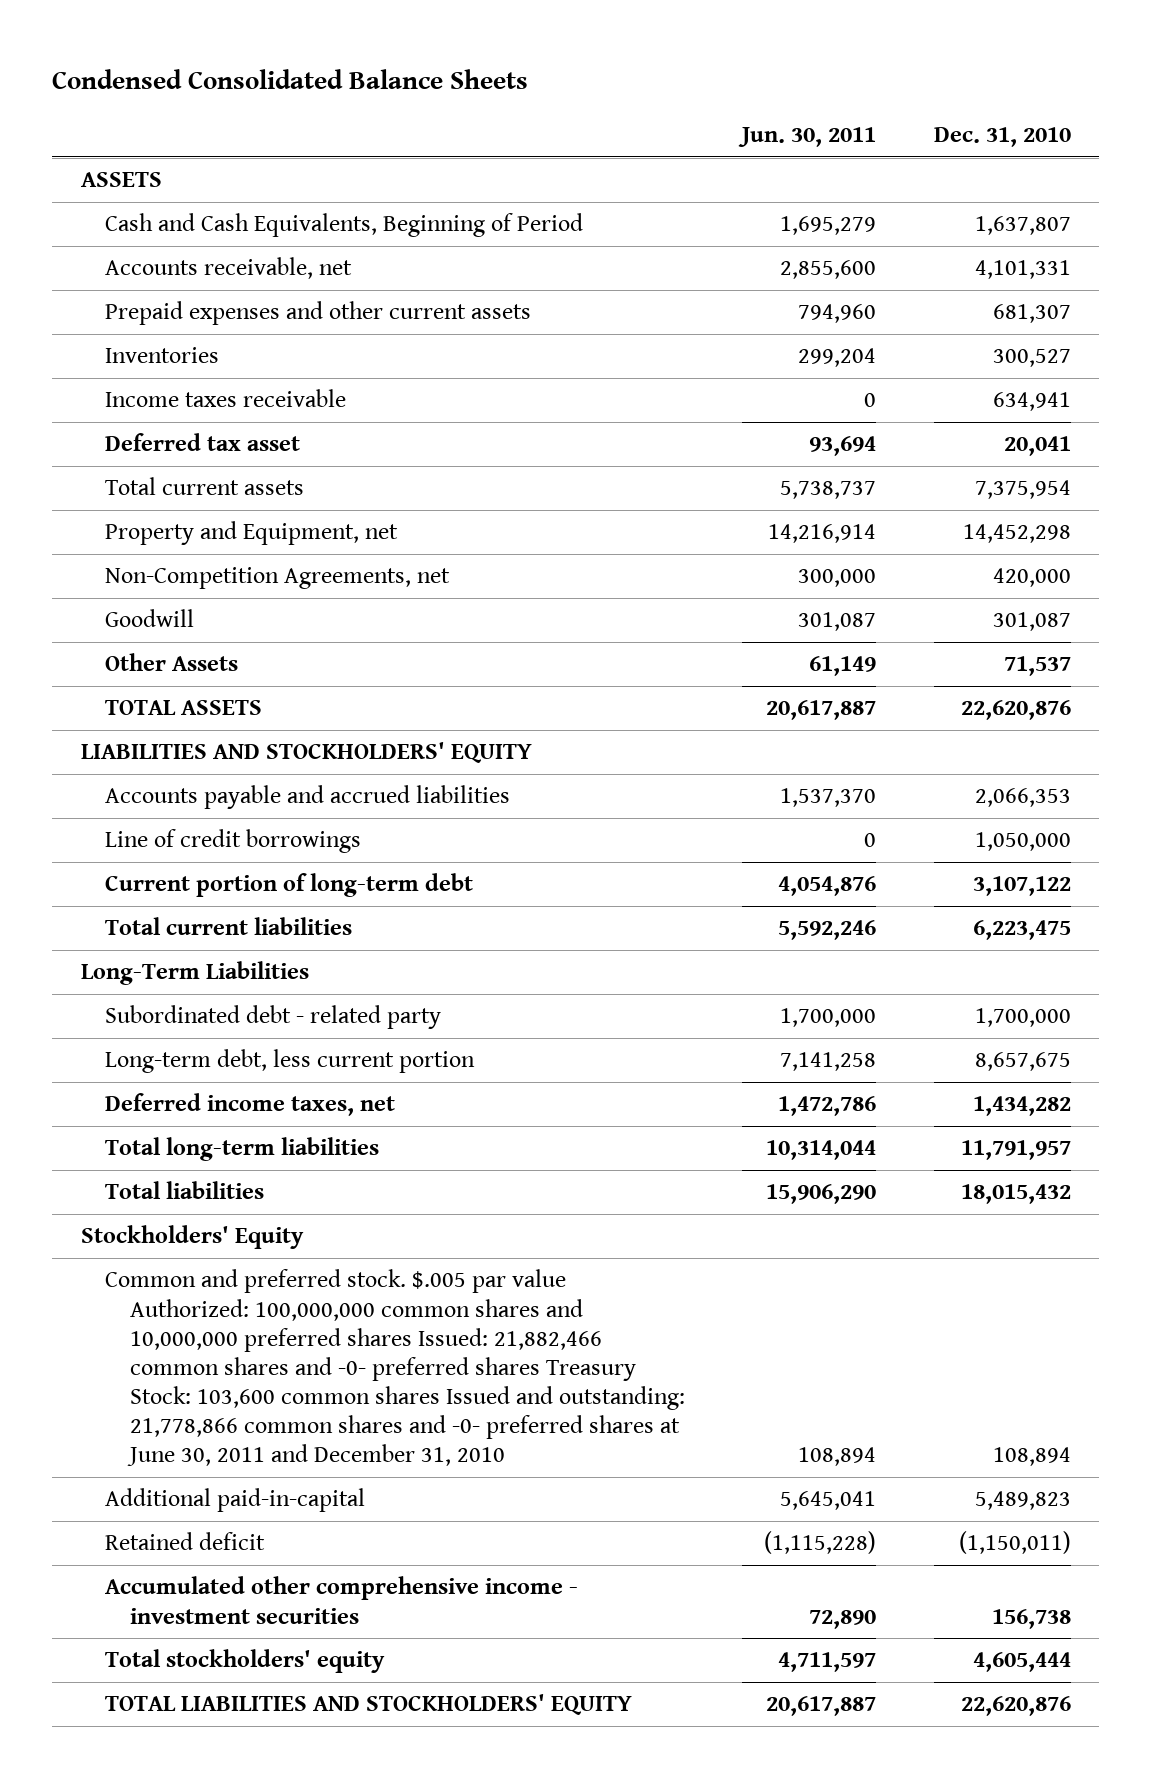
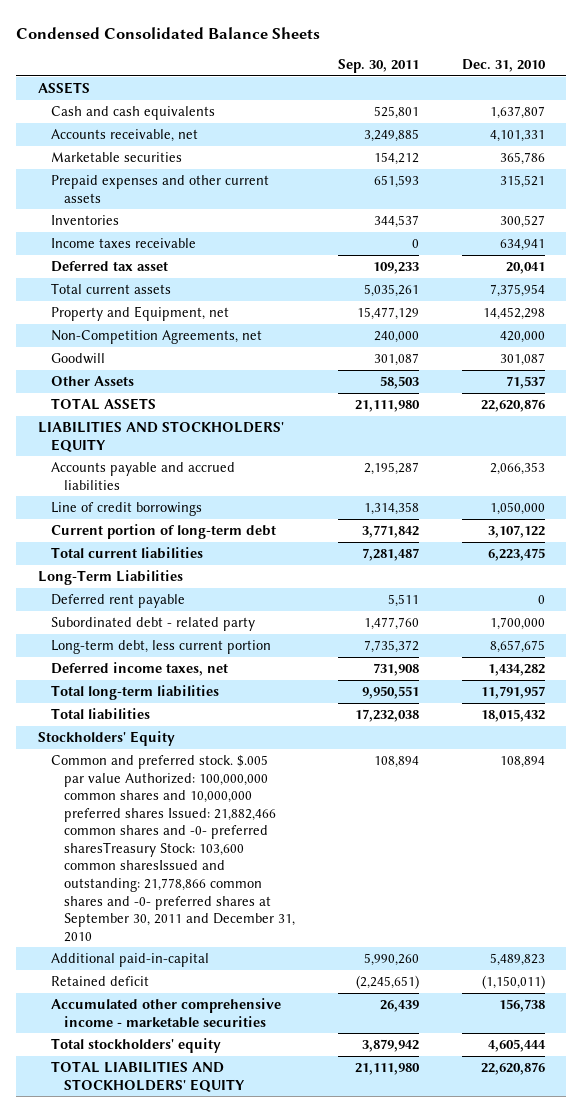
- | Jun. 30, 2011 | Dec. 31, 2010
+ | Sep. 30, 2011 | Dec. 31, 2010
- Cash and Cash Equivalents, Beginning of Period | 1,695,279 | 1,637,807
+ Cash and cash equivalents | 525,801 | 1,637,807
- Prepaid expenses and other current assets | 794,960 | 681,307
+ Marketable securities | 154,212 | 365,786
+ Prepaid expenses and other current assets | 651,593 | 315,521
+ Deferred rent payable | 5,511 | 0
- Common and preferred stock. $.005 par value Authorized: 100,000,000 common shares and 10,000,000 preferred shares Issued: 21,882,466 common shares and -0- preferred shares Treasury Stock: 103,600 common shares Issued and outstanding: 21,778,866 common shares and -0- preferred shares at June 30, 2011 and December 31, 2010 | 108,894 | 108,894
+ Common and preferred stock. $.005 par value Authorized: 100,000,000 common shares and 10,000,000 preferred shares Issued: 21,882,466 common shares and -0- preferred sharesTreasury Stock: 103,600 common sharesIssued and outstanding: 21,778,866 common shares and -0- preferred shares at September 30, 2011 and December 31, 2010 | 108,894 | 108,894
- Accumulated other comprehensive income - investment securities | 72,890 | 156,738
+ Accumulated other comprehensive income - marketable securities | 26,439 | 156,738

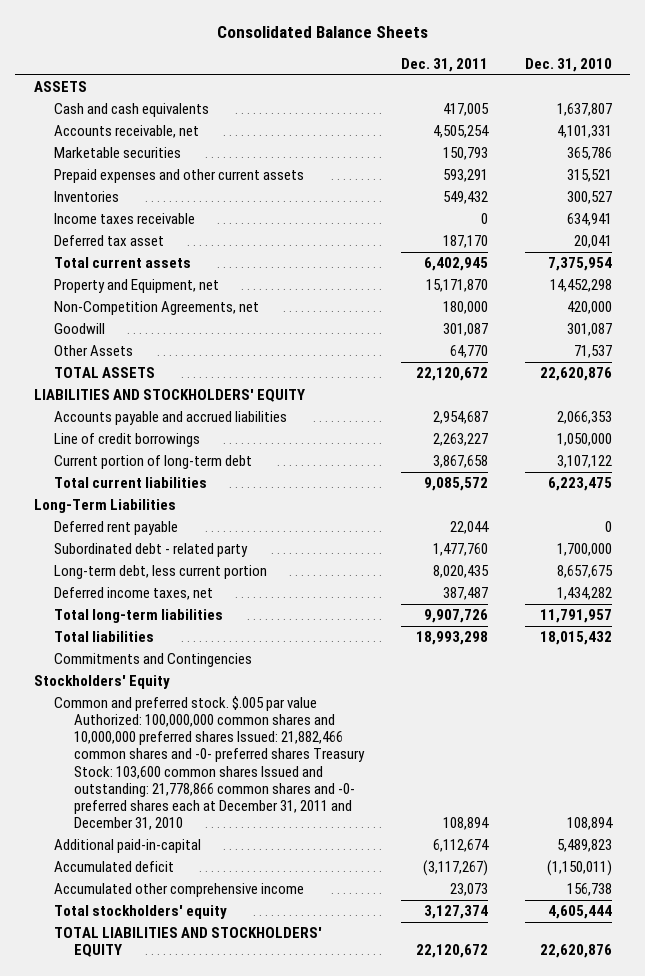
- Condensed Consolidated Balance Sheets
+ Consolidated Balance Sheets
- | Sep. 30, 2011 | Dec. 31, 2010
+ | Dec. 31, 2011 | Dec. 31, 2010
+ Commitments and Contingencies
- Common and preferred stock. $.005 par value Authorized: 100,000,000 common shares and 10,000,000 preferred shares Issued: 21,882,466 common shares and -0- preferred sharesTreasury Stock: 103,600 common sharesIssued and outstanding: 21,778,866 common shares and -0- preferred shares at September 30, 2011 and December 31, 2010 | 108,894 | 108,894
+ Common and preferred stock. $.005 par value Authorized: 100,000,000 common shares and 10,000,000 preferred shares Issued: 21,882,466 common shares and -0- preferred shares Treasury Stock: 103,600 common shares Issued and outstanding: 21,778,866 common shares and -0- preferred shares each at December 31, 2011 and December 31, 2010 | 108,894 | 108,894
- Retained deficit | (2,245,651) | (1,150,011)
- Accumulated other comprehensive income - marketable securities | 26,439 | 156,738
+ Accumulated deficit | (3,117,267) | (1,150,011)
+ Accumulated other comprehensive income | 23,073 | 156,738

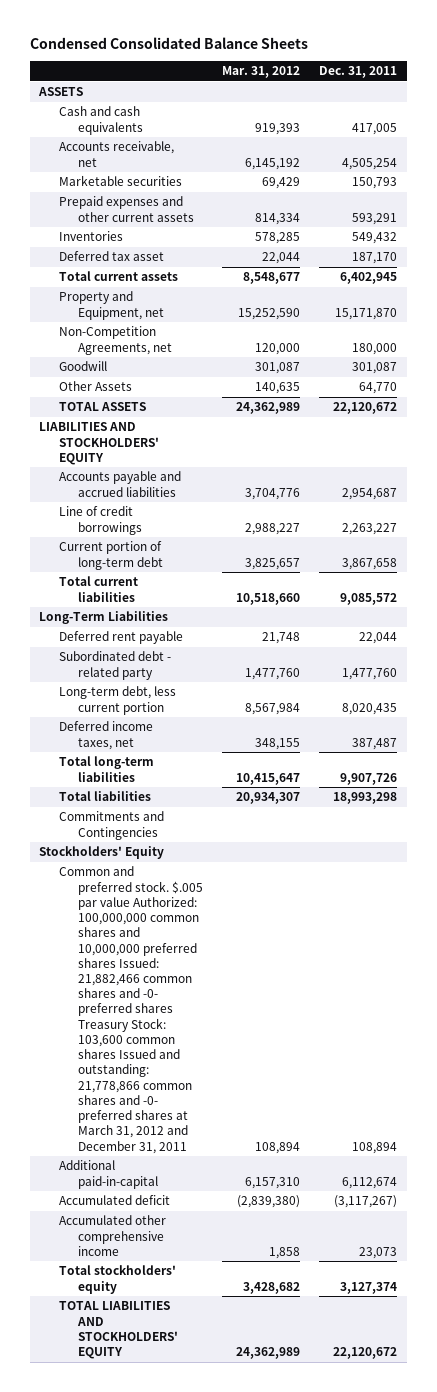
- Consolidated Balance Sheets
+ Condensed Consolidated Balance Sheets
- | Dec. 31, 2011 | Dec. 31, 2010
+ | Mar. 31, 2012 | Dec. 31, 2011
- Income taxes receivable | 0 | 634,941
- Common and preferred stock. $.005 par value Authorized: 100,000,000 common shares and 10,000,000 preferred shares Issued: 21,882,466 common shares and -0- preferred shares Treasury Stock: 103,600 common shares Issued and outstanding: 21,778,866 common shares and -0- preferred shares each at December 31, 2011 and December 31, 2010 | 108,894 | 108,894
+ Common and preferred stock. $.005 par value Authorized: 100,000,000 common shares and 10,000,000 preferred shares Issued: 21,882,466 common shares and -0- preferred shares Treasury Stock: 103,600 common shares Issued and outstanding: 21,778,866 common shares and -0- preferred shares at March 31, 2012 and December 31, 2011 | 108,894 | 108,894

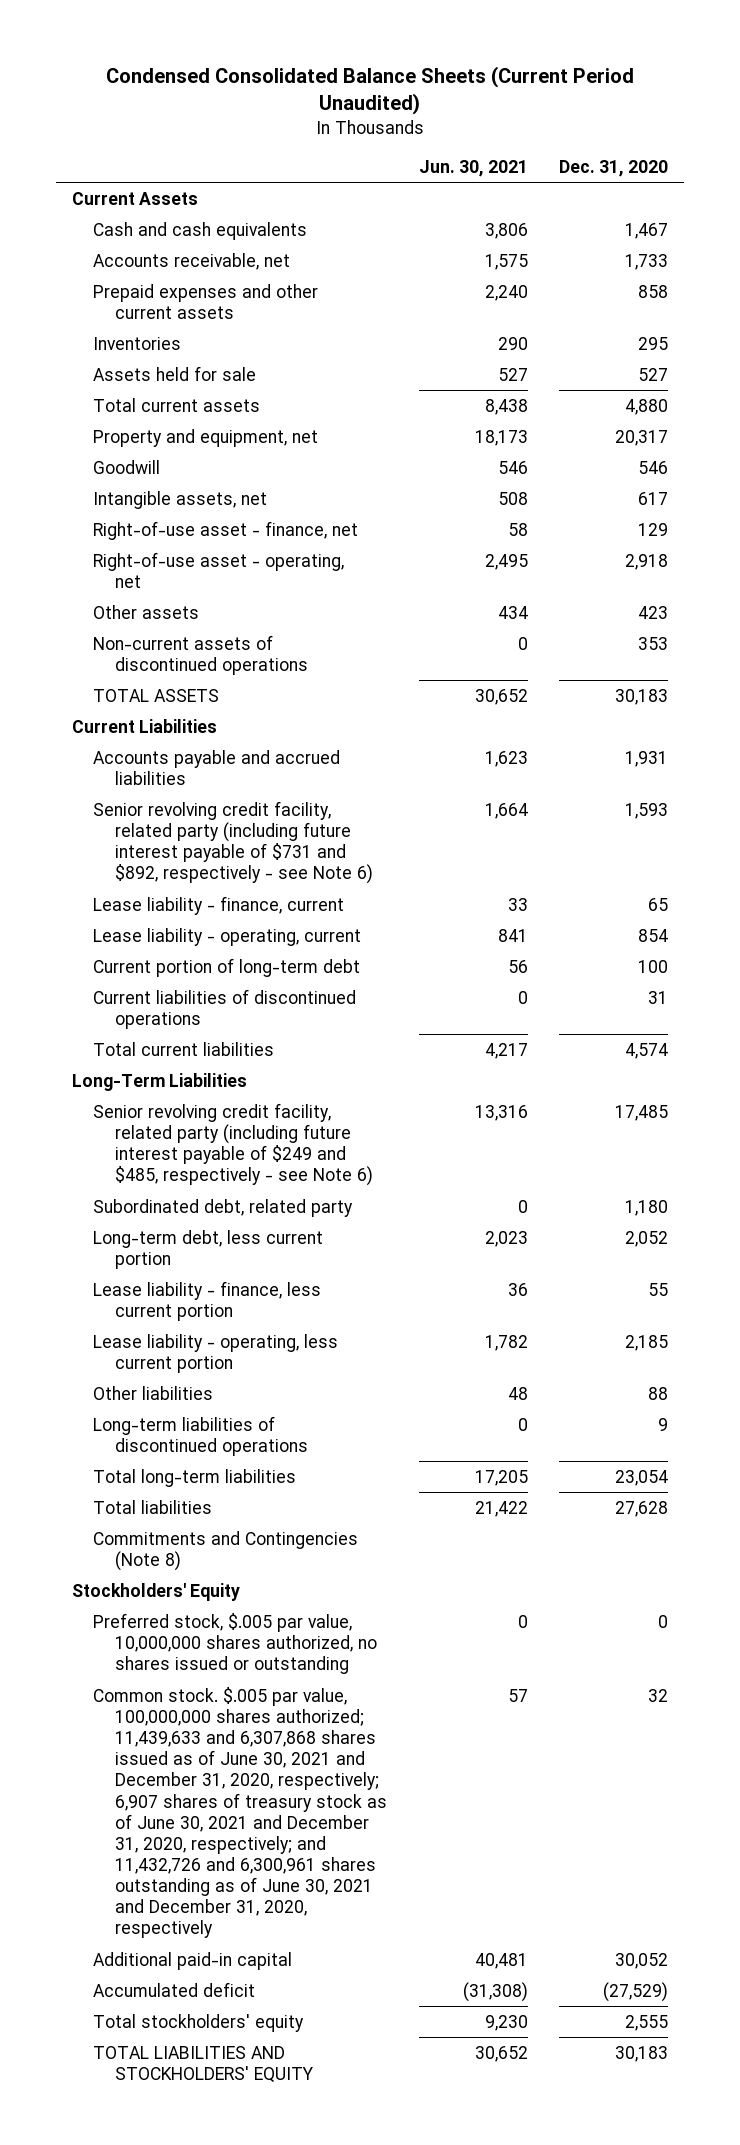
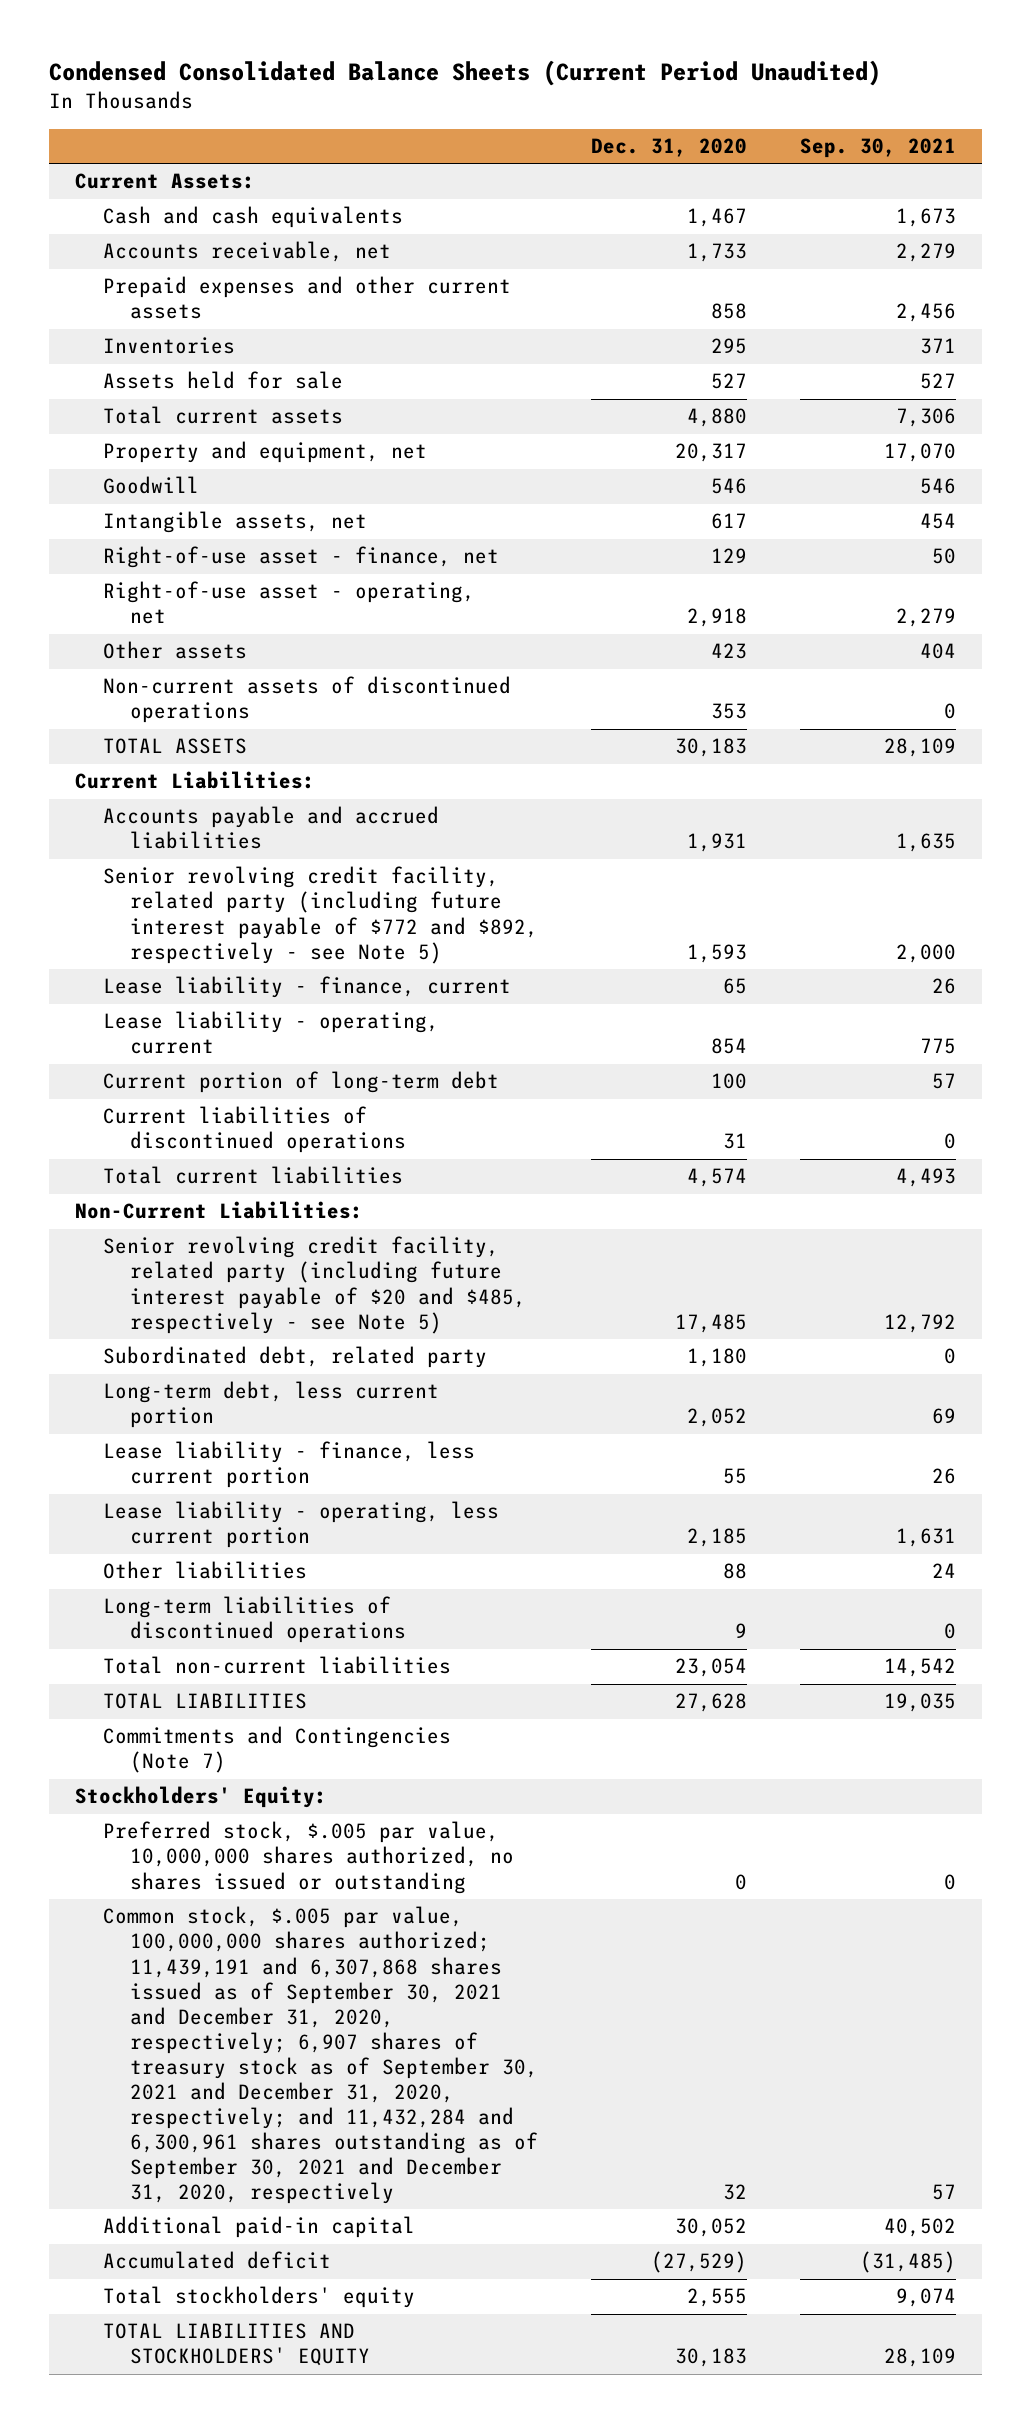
- | Jun. 30, 2021 | Dec. 31, 2020
+ | Dec. 31, 2020 | Sep. 30, 2021
- Current Assets
+ Current Assets:
- Current Liabilities
+ Current Liabilities:
- Senior revolving credit facility, related party (including future interest payable of $731 and $892, respectively - see Note 6) | 1,664 | 1,593
+ Senior revolving credit facility, related party (including future interest payable of $772 and $892, respectively - see Note 5) | 1,593 | 2,000
- Long-Term Liabilities
- Senior revolving credit facility, related party (including future interest payable of $249 and $485, respectively - see Note 6) | 13,316 | 17,485
+ Non-Current Liabilities:
+ Senior revolving credit facility, related party (including future interest payable of $20 and $485, respectively - see Note 5) | 17,485 | 12,792
- Total long-term liabilities | 17,205 | 23,054
- Total liabilities | 21,422 | 27,628
- Commitments and Contingencies (Note 8)
- Stockholders' Equity
+ Total non-current liabilities | 23,054 | 14,542
+ TOTAL LIABILITIES | 27,628 | 19,035
+ Commitments and Contingencies (Note 7)
+ Stockholders' Equity:
- Common stock. $.005 par value, 100,000,000 shares authorized; 11,439,633 and 6,307,868 shares issued as of June 30, 2021 and December 31, 2020, respectively; 6,907 shares of treasury stock as of June 30, 2021 and December 31, 2020, respectively; and 11,432,726 and 6,300,961 shares outstanding as of June 30, 2021 and December 31, 2020, respectively | 57 | 32
+ Common stock, $.005 par value, 100,000,000 shares authorized; 11,439,191 and 6,307,868 shares issued as of September 30, 2021 and December 31, 2020, respectively; 6,907 shares of treasury stock as of September 30, 2021 and December 31, 2020, respectively; and 11,432,284 and 6,300,961 shares outstanding as of September 30, 2021 and December 31, 2020, respectively | 32 | 57

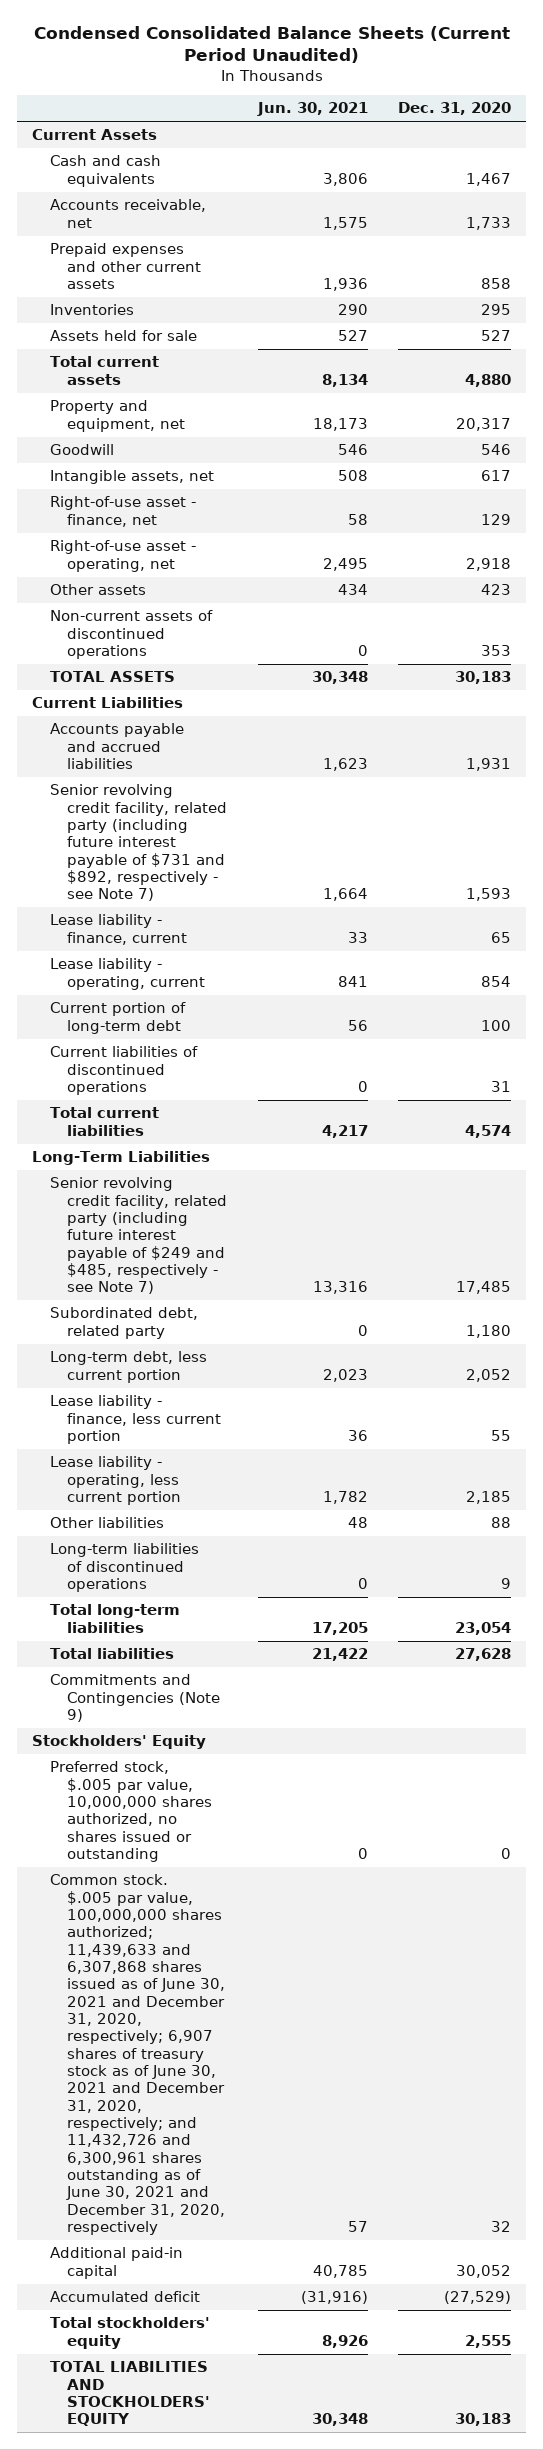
- | Dec. 31, 2020 | Sep. 30, 2021
+ | Jun. 30, 2021 | Dec. 31, 2020
- Current Assets:
+ Current Assets
- Current Liabilities:
+ Current Liabilities
- Senior revolving credit facility, related party (including future interest payable of $772 and $892, respectively - see Note 5) | 1,593 | 2,000
+ Senior revolving credit facility, related party (including future interest payable of $731 and $892, respectively - see Note 7) | 1,664 | 1,593
- Non-Current Liabilities:
- Senior revolving credit facility, related party (including future interest payable of $20 and $485, respectively - see Note 5) | 17,485 | 12,792
+ Long-Term Liabilities
+ Senior revolving credit facility, related party (including future interest payable of $249 and $485, respectively - see Note 7) | 13,316 | 17,485
- Total non-current liabilities | 23,054 | 14,542
- TOTAL LIABILITIES | 27,628 | 19,035
- Commitments and Contingencies (Note 7)
- Stockholders' Equity:
+ Total long-term liabilities | 17,205 | 23,054
+ Total liabilities | 21,422 | 27,628
+ Commitments and Contingencies (Note 9)
+ Stockholders' Equity
- Common stock, $.005 par value, 100,000,000 shares authorized; 11,439,191 and 6,307,868 shares issued as of September 30, 2021 and December 31, 2020, respectively; 6,907 shares of treasury stock as of September 30, 2021 and December 31, 2020, respectively; and 11,432,284 and 6,300,961 shares outstanding as of September 30, 2021 and December 31, 2020, respectively | 32 | 57
+ Common stock. $.005 par value, 100,000,000 shares authorized; 11,439,633 and 6,307,868 shares issued as of June 30, 2021 and December 31, 2020, respectively; 6,907 shares of treasury stock as of June 30, 2021 and December 31, 2020, respectively; and 11,432,726 and 6,300,961 shares outstanding as of June 30, 2021 and December 31, 2020, respectively | 57 | 32

